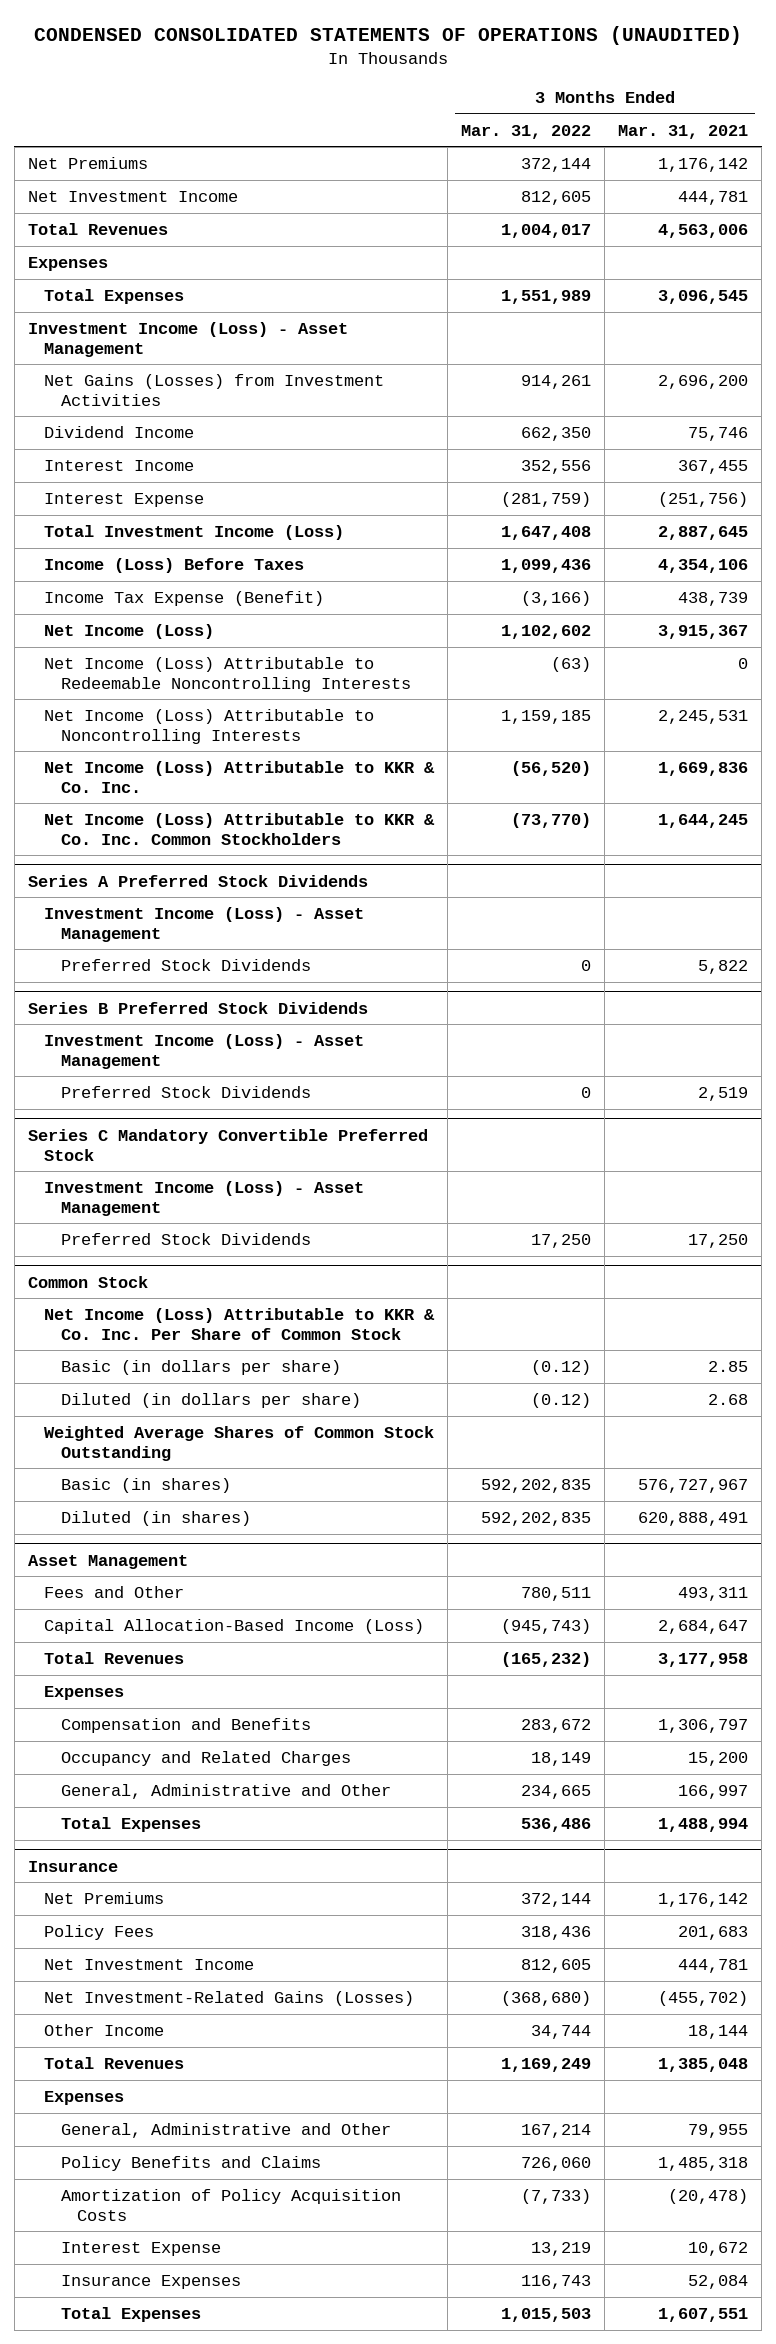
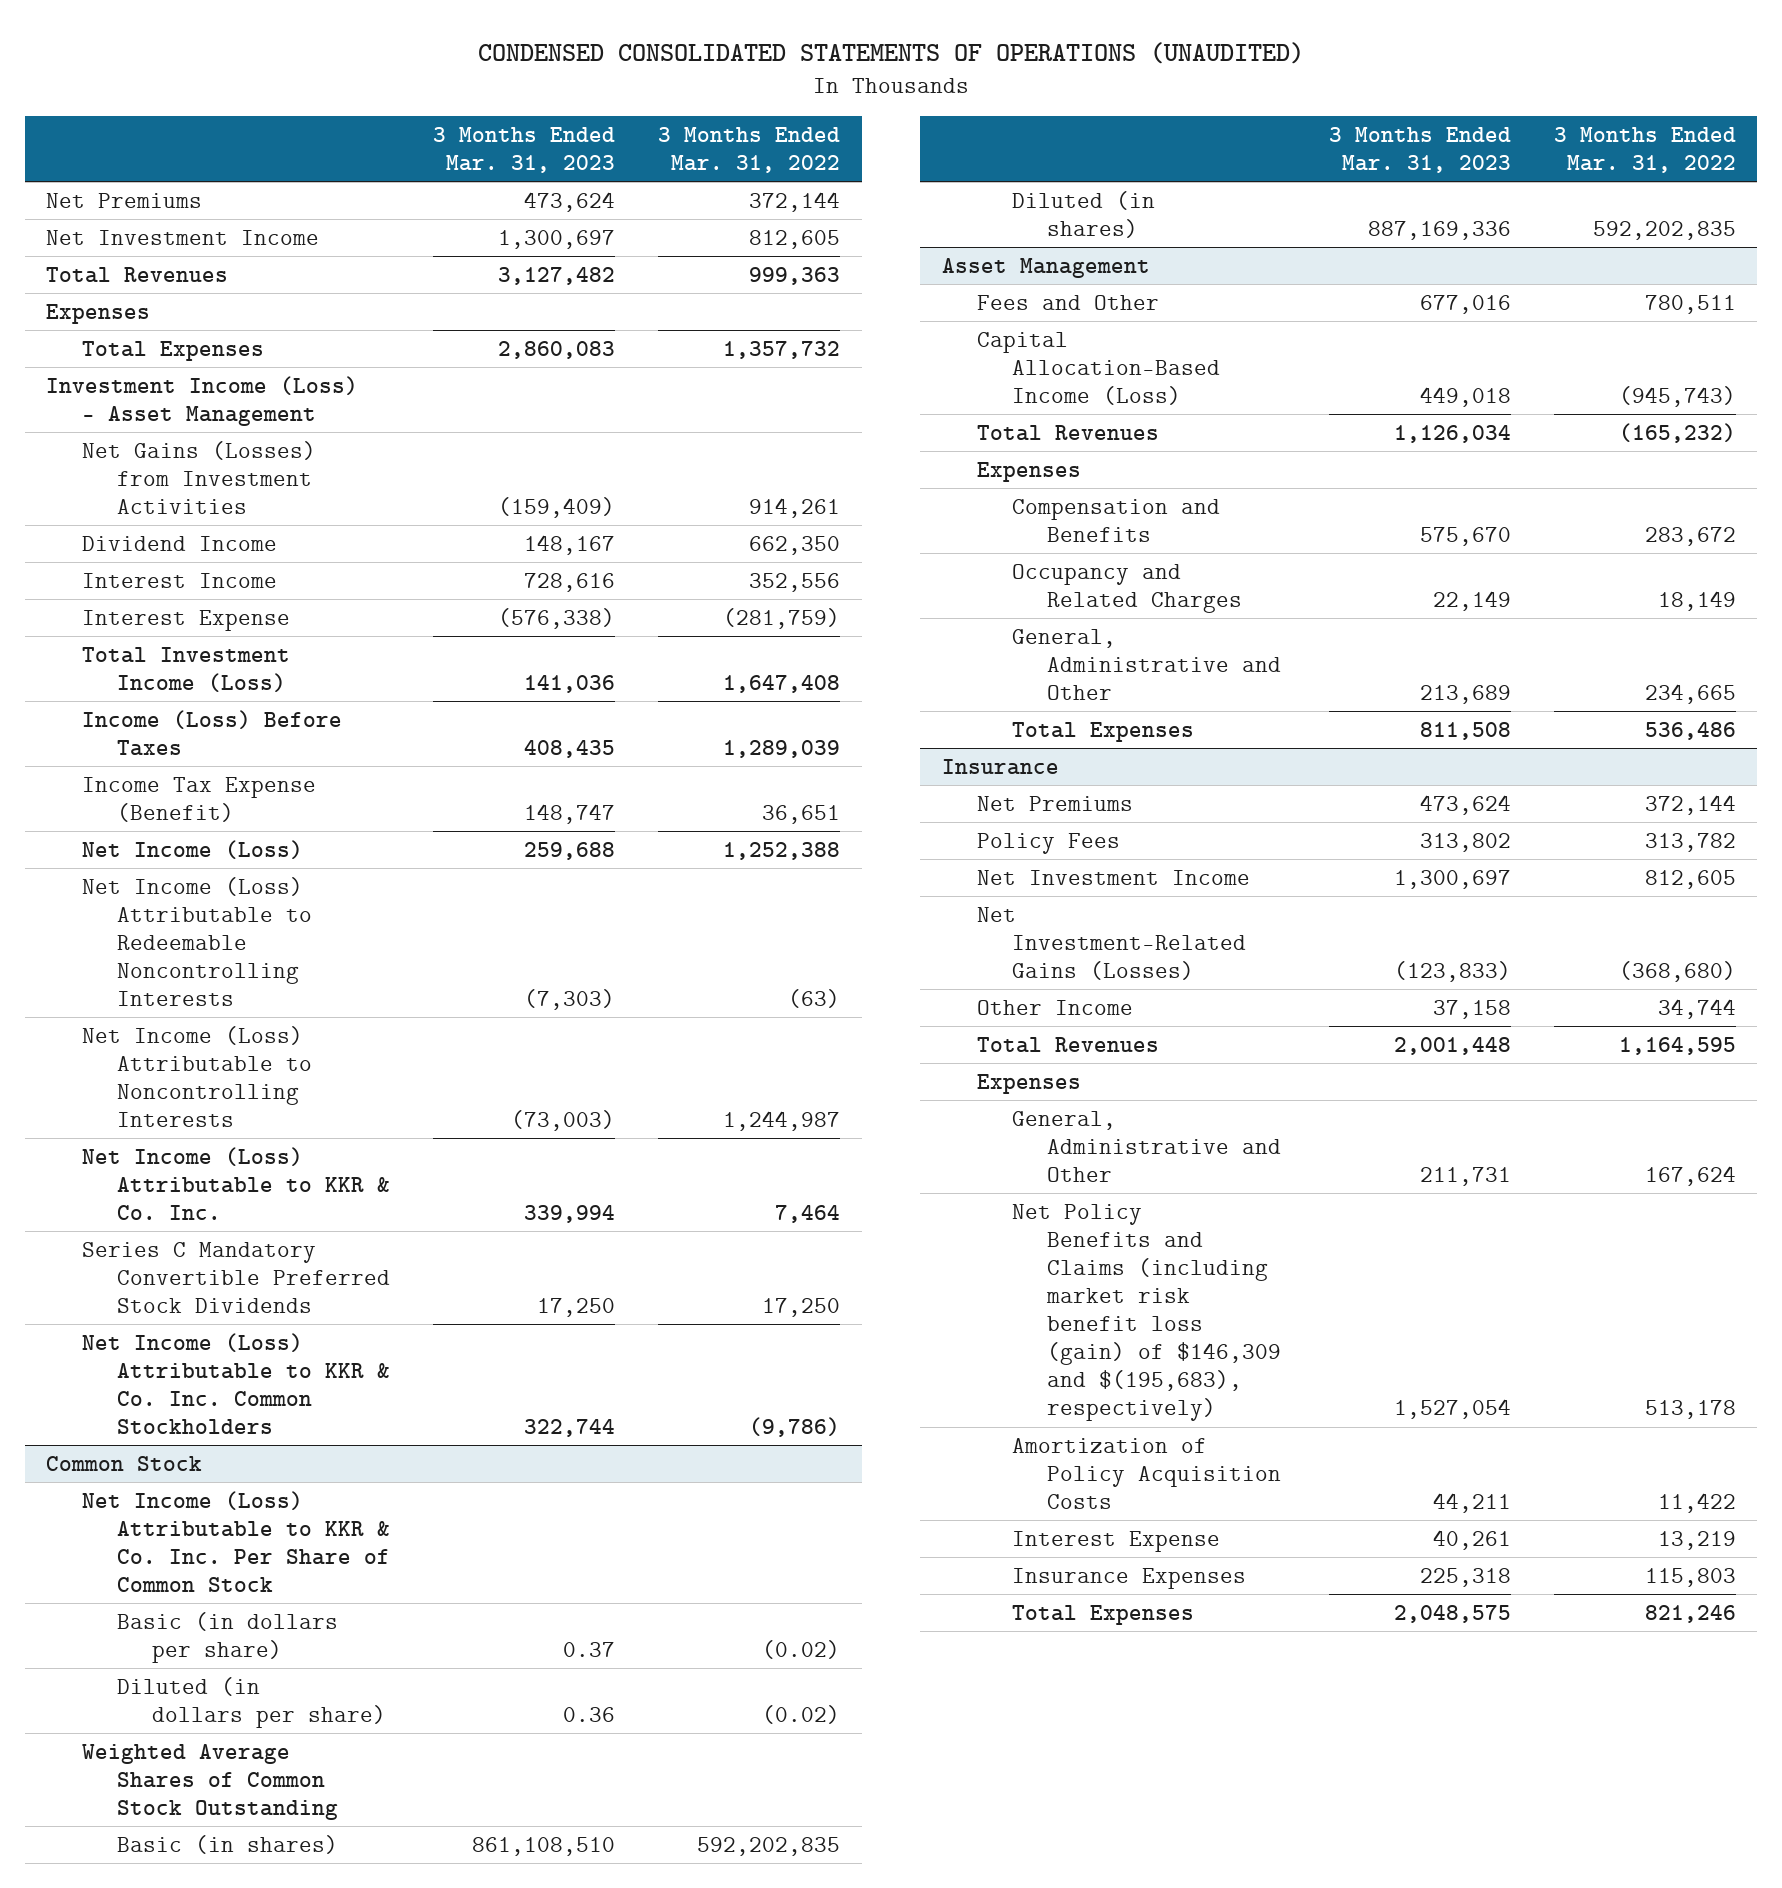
- | 3 Months Ended Mar. 31, 2022 | 3 Months Ended Mar. 31, 2021
+ | 3 Months Ended Mar. 31, 2023 | 3 Months Ended Mar. 31, 2022
- Total Revenues | 1,004,017 | 4,563,006
+ Total Revenues | 3,127,482 | 999,363
- Total Expenses | 1,551,989 | 3,096,545
+ Total Expenses | 2,860,083 | 1,357,732
- Income (Loss) Before Taxes | 1,099,436 | 4,354,106
- Income Tax Expense (Benefit) | (3,166) | 438,739
- Net Income (Loss) | 1,102,602 | 3,915,367
+ Income (Loss) Before Taxes | 408,435 | 1,289,039
+ Income Tax Expense (Benefit) | 148,747 | 36,651
+ Net Income (Loss) | 259,688 | 1,252,388
- Net Income (Loss) Attributable to Noncontrolling Interests | 1,159,185 | 2,245,531
- Net Income (Loss) Attributable to KKR & Co. Inc. | (56,520) | 1,669,836
- Net Income (Loss) Attributable to KKR & Co. Inc. Common Stockholders | (73,770) | 1,644,245
- Series A Preferred Stock Dividends
- Investment Income (Loss) - Asset Management
- Preferred Stock Dividends | 0 | 5,822
- Series B Preferred Stock Dividends
- Investment Income (Loss) - Asset Management
- Preferred Stock Dividends | 0 | 2,519
- Series C Mandatory Convertible Preferred Stock
- Investment Income (Loss) - Asset Management
- Preferred Stock Dividends | 17,250 | 17,250
+ Net Income (Loss) Attributable to Noncontrolling Interests | (73,003) | 1,244,987
+ Net Income (Loss) Attributable to KKR & Co. Inc. | 339,994 | 7,464
+ Series C Mandatory Convertible Preferred Stock Dividends | 17,250 | 17,250
+ Net Income (Loss) Attributable to KKR & Co. Inc. Common Stockholders | 322,744 | (9,786)
@ Common Stock
- Basic (in dollars per share) | (0.12) | 2.85
- Diluted (in dollars per share) | (0.12) | 2.68
+ Basic (in dollars per share) | 0.37 | (0.02)
+ Diluted (in dollars per share) | 0.36 | (0.02)
@ Insurance
- Policy Fees | 318,436 | 201,683
+ Policy Fees | 313,802 | 313,782
- Total Revenues | 1,169,249 | 1,385,048
+ Total Revenues | 2,001,448 | 1,164,595
- General, Administrative and Other | 167,214 | 79,955
- Policy Benefits and Claims | 726,060 | 1,485,318
- Amortization of Policy Acquisition Costs | (7,733) | (20,478)
+ General, Administrative and Other | 211,731 | 167,624
+ Net Policy Benefits and Claims (including market risk benefit loss (gain) of $146,309 and $(195,683), respectively) | 1,527,054 | 513,178
+ Amortization of Policy Acquisition Costs | 44,211 | 11,422
- Insurance Expenses | 116,743 | 52,084
- Total Expenses | 1,015,503 | 1,607,551
+ Insurance Expenses | 225,318 | 115,803
+ Total Expenses | 2,048,575 | 821,246

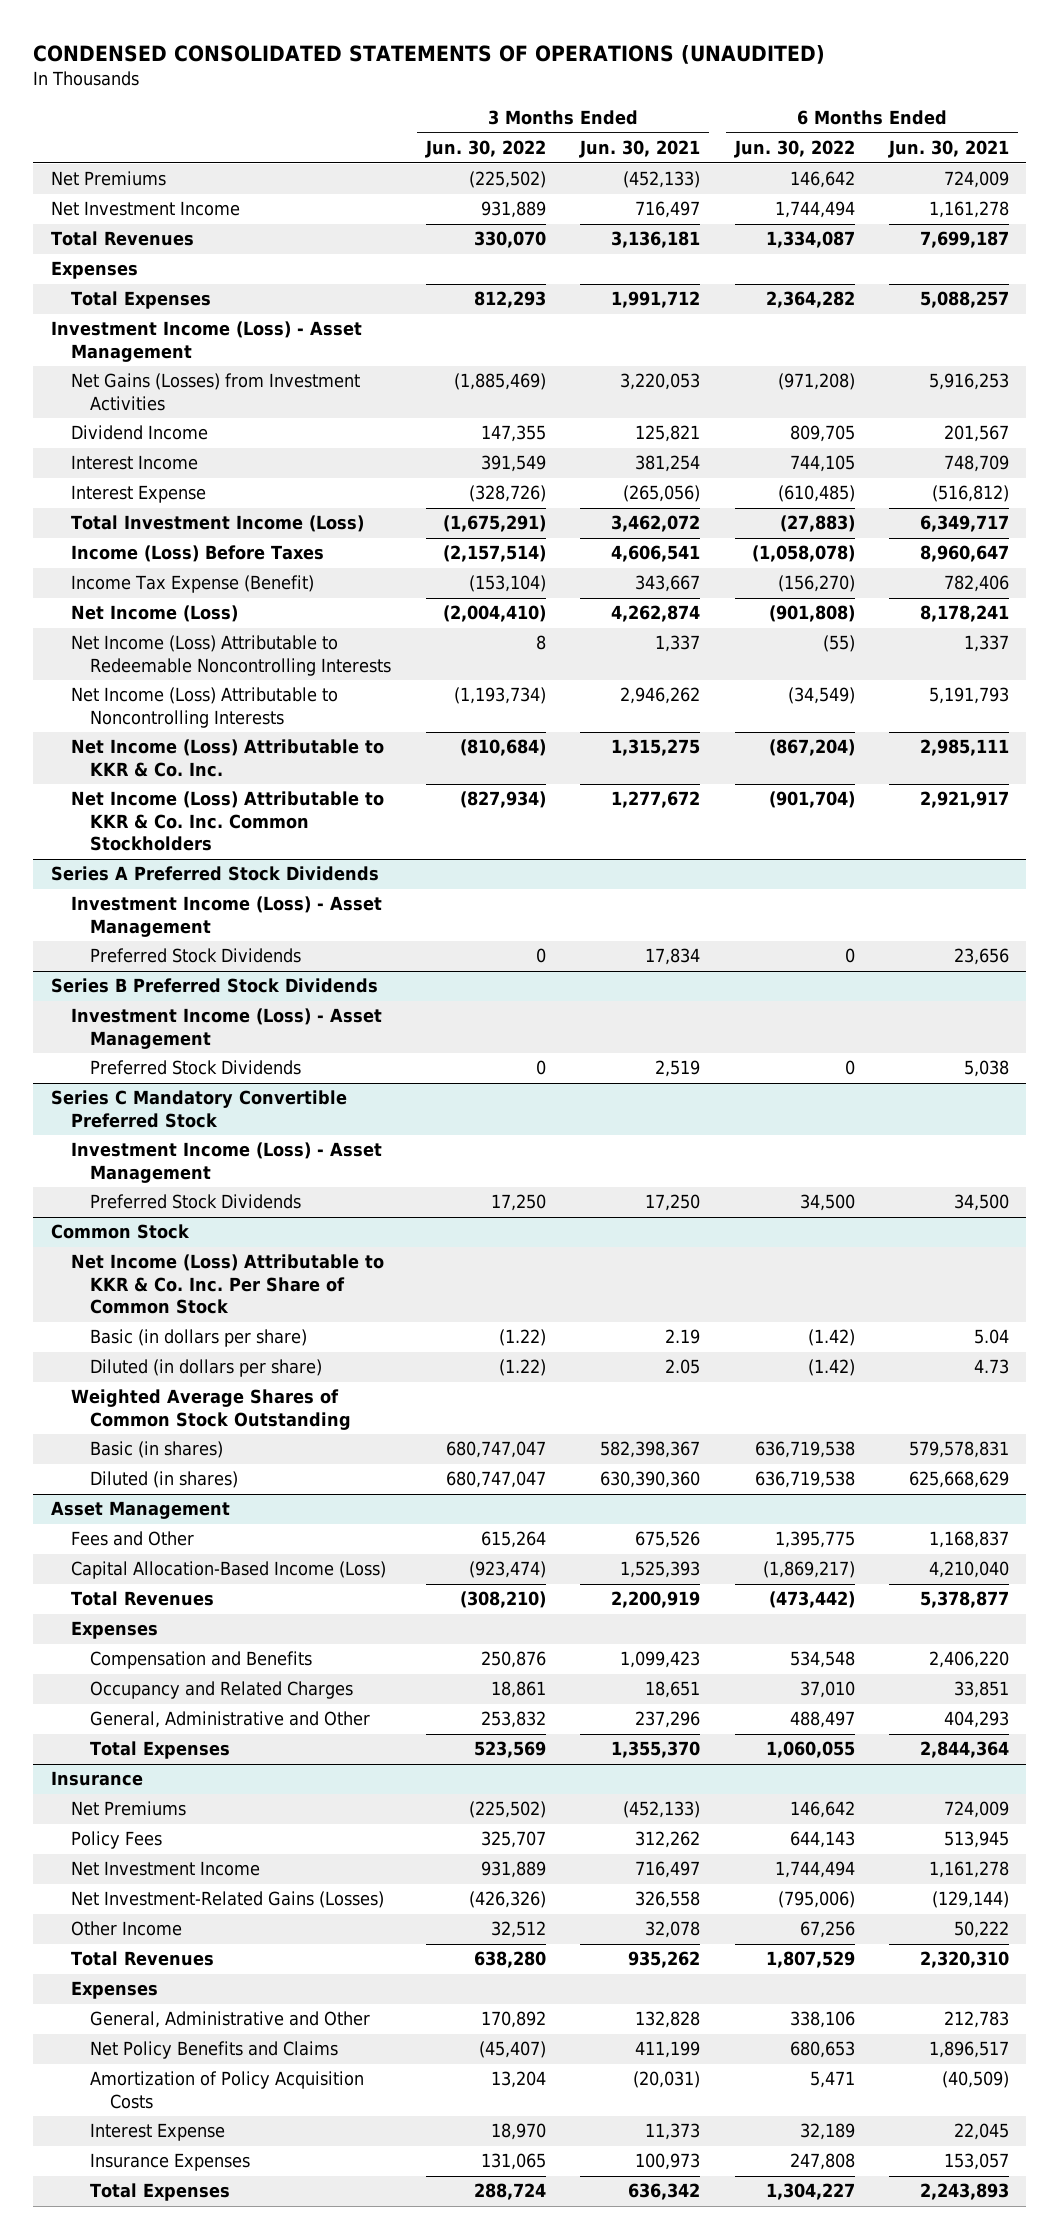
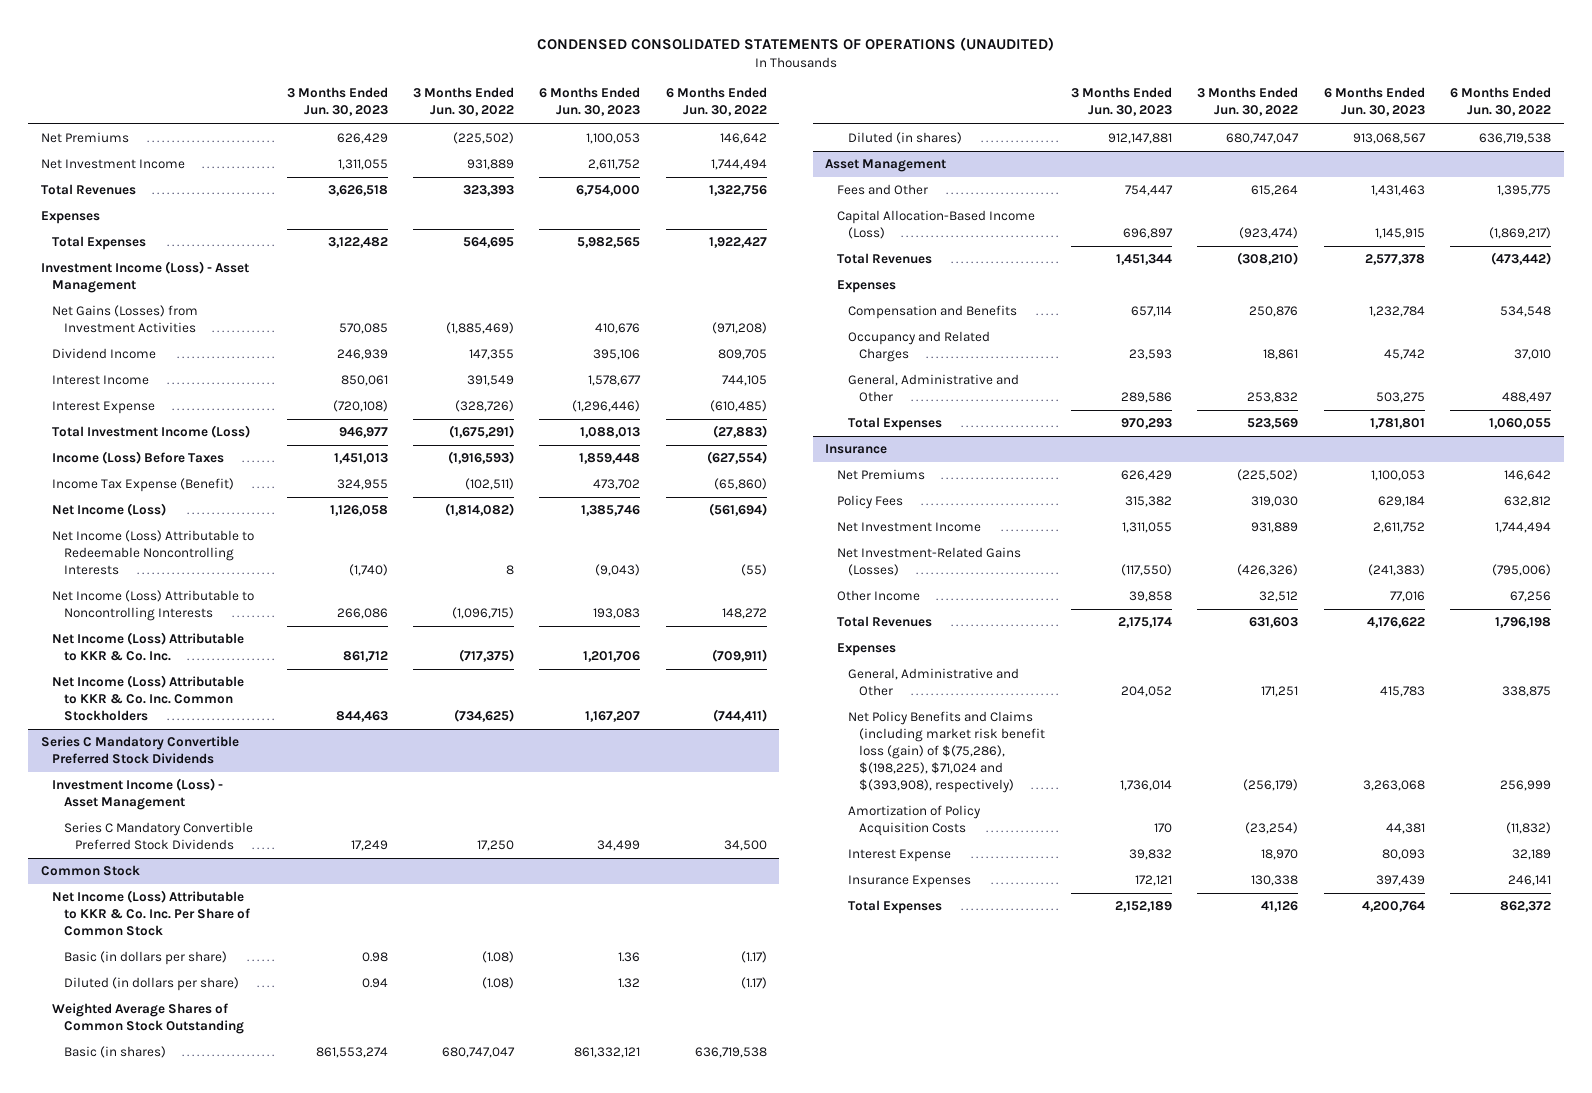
- | 3 Months Ended Jun. 30, 2022 | 3 Months Ended Jun. 30, 2021 | 6 Months Ended Jun. 30, 2022 | 6 Months Ended Jun. 30, 2021
+ | 3 Months Ended Jun. 30, 2023 | 3 Months Ended Jun. 30, 2022 | 6 Months Ended Jun. 30, 2023 | 6 Months Ended Jun. 30, 2022
- Total Revenues | 330,070 | 3,136,181 | 1,334,087 | 7,699,187
+ Total Revenues | 3,626,518 | 323,393 | 6,754,000 | 1,322,756
- Total Expenses | 812,293 | 1,991,712 | 2,364,282 | 5,088,257
+ Total Expenses | 3,122,482 | 564,695 | 5,982,565 | 1,922,427
- Income (Loss) Before Taxes | (2,157,514) | 4,606,541 | (1,058,078) | 8,960,647
- Income Tax Expense (Benefit) | (153,104) | 343,667 | (156,270) | 782,406
- Net Income (Loss) | (2,004,410) | 4,262,874 | (901,808) | 8,178,241
+ Income (Loss) Before Taxes | 1,451,013 | (1,916,593) | 1,859,448 | (627,554)
+ Income Tax Expense (Benefit) | 324,955 | (102,511) | 473,702 | (65,860)
+ Net Income (Loss) | 1,126,058 | (1,814,082) | 1,385,746 | (561,694)
- Net Income (Loss) Attributable to Noncontrolling Interests | (1,193,734) | 2,946,262 | (34,549) | 5,191,793
- Net Income (Loss) Attributable to KKR & Co. Inc. | (810,684) | 1,315,275 | (867,204) | 2,985,111
- Net Income (Loss) Attributable to KKR & Co. Inc. Common Stockholders | (827,934) | 1,277,672 | (901,704) | 2,921,917
- Series A Preferred Stock Dividends
- Investment Income (Loss) - Asset Management
- Preferred Stock Dividends | 0 | 17,834 | 0 | 23,656
- Series B Preferred Stock Dividends
- Investment Income (Loss) - Asset Management
- Preferred Stock Dividends | 0 | 2,519 | 0 | 5,038
- Series C Mandatory Convertible Preferred Stock
+ Net Income (Loss) Attributable to Noncontrolling Interests | 266,086 | (1,096,715) | 193,083 | 148,272
+ Net Income (Loss) Attributable to KKR & Co. Inc. | 861,712 | (717,375) | 1,201,706 | (709,911)
+ Net Income (Loss) Attributable to KKR & Co. Inc. Common Stockholders | 844,463 | (734,625) | 1,167,207 | (744,411)
+ Series C Mandatory Convertible Preferred Stock Dividends
- Preferred Stock Dividends | 17,250 | 17,250 | 34,500 | 34,500
+ Series C Mandatory Convertible Preferred Stock Dividends | 17,249 | 17,250 | 34,499 | 34,500
@ Common Stock
- Basic (in dollars per share) | (1.22) | 2.19 | (1.42) | 5.04
- Diluted (in dollars per share) | (1.22) | 2.05 | (1.42) | 4.73
+ Basic (in dollars per share) | 0.98 | (1.08) | 1.36 | (1.17)
+ Diluted (in dollars per share) | 0.94 | (1.08) | 1.32 | (1.17)
@ Insurance
- Policy Fees | 325,707 | 312,262 | 644,143 | 513,945
+ Policy Fees | 315,382 | 319,030 | 629,184 | 632,812
- Total Revenues | 638,280 | 935,262 | 1,807,529 | 2,320,310
+ Total Revenues | 2,175,174 | 631,603 | 4,176,622 | 1,796,198
- General, Administrative and Other | 170,892 | 132,828 | 338,106 | 212,783
- Net Policy Benefits and Claims | (45,407) | 411,199 | 680,653 | 1,896,517
- Amortization of Policy Acquisition Costs | 13,204 | (20,031) | 5,471 | (40,509)
+ General, Administrative and Other | 204,052 | 171,251 | 415,783 | 338,875
+ Net Policy Benefits and Claims (including market risk benefit loss (gain) of $(75,286), $(198,225), $71,024 and $(393,908), respectively) | 1,736,014 | (256,179) | 3,263,068 | 256,999
+ Amortization of Policy Acquisition Costs | 170 | (23,254) | 44,381 | (11,832)
- Insurance Expenses | 131,065 | 100,973 | 247,808 | 153,057
- Total Expenses | 288,724 | 636,342 | 1,304,227 | 2,243,893
+ Insurance Expenses | 172,121 | 130,338 | 397,439 | 246,141
+ Total Expenses | 2,152,189 | 41,126 | 4,200,764 | 862,372

